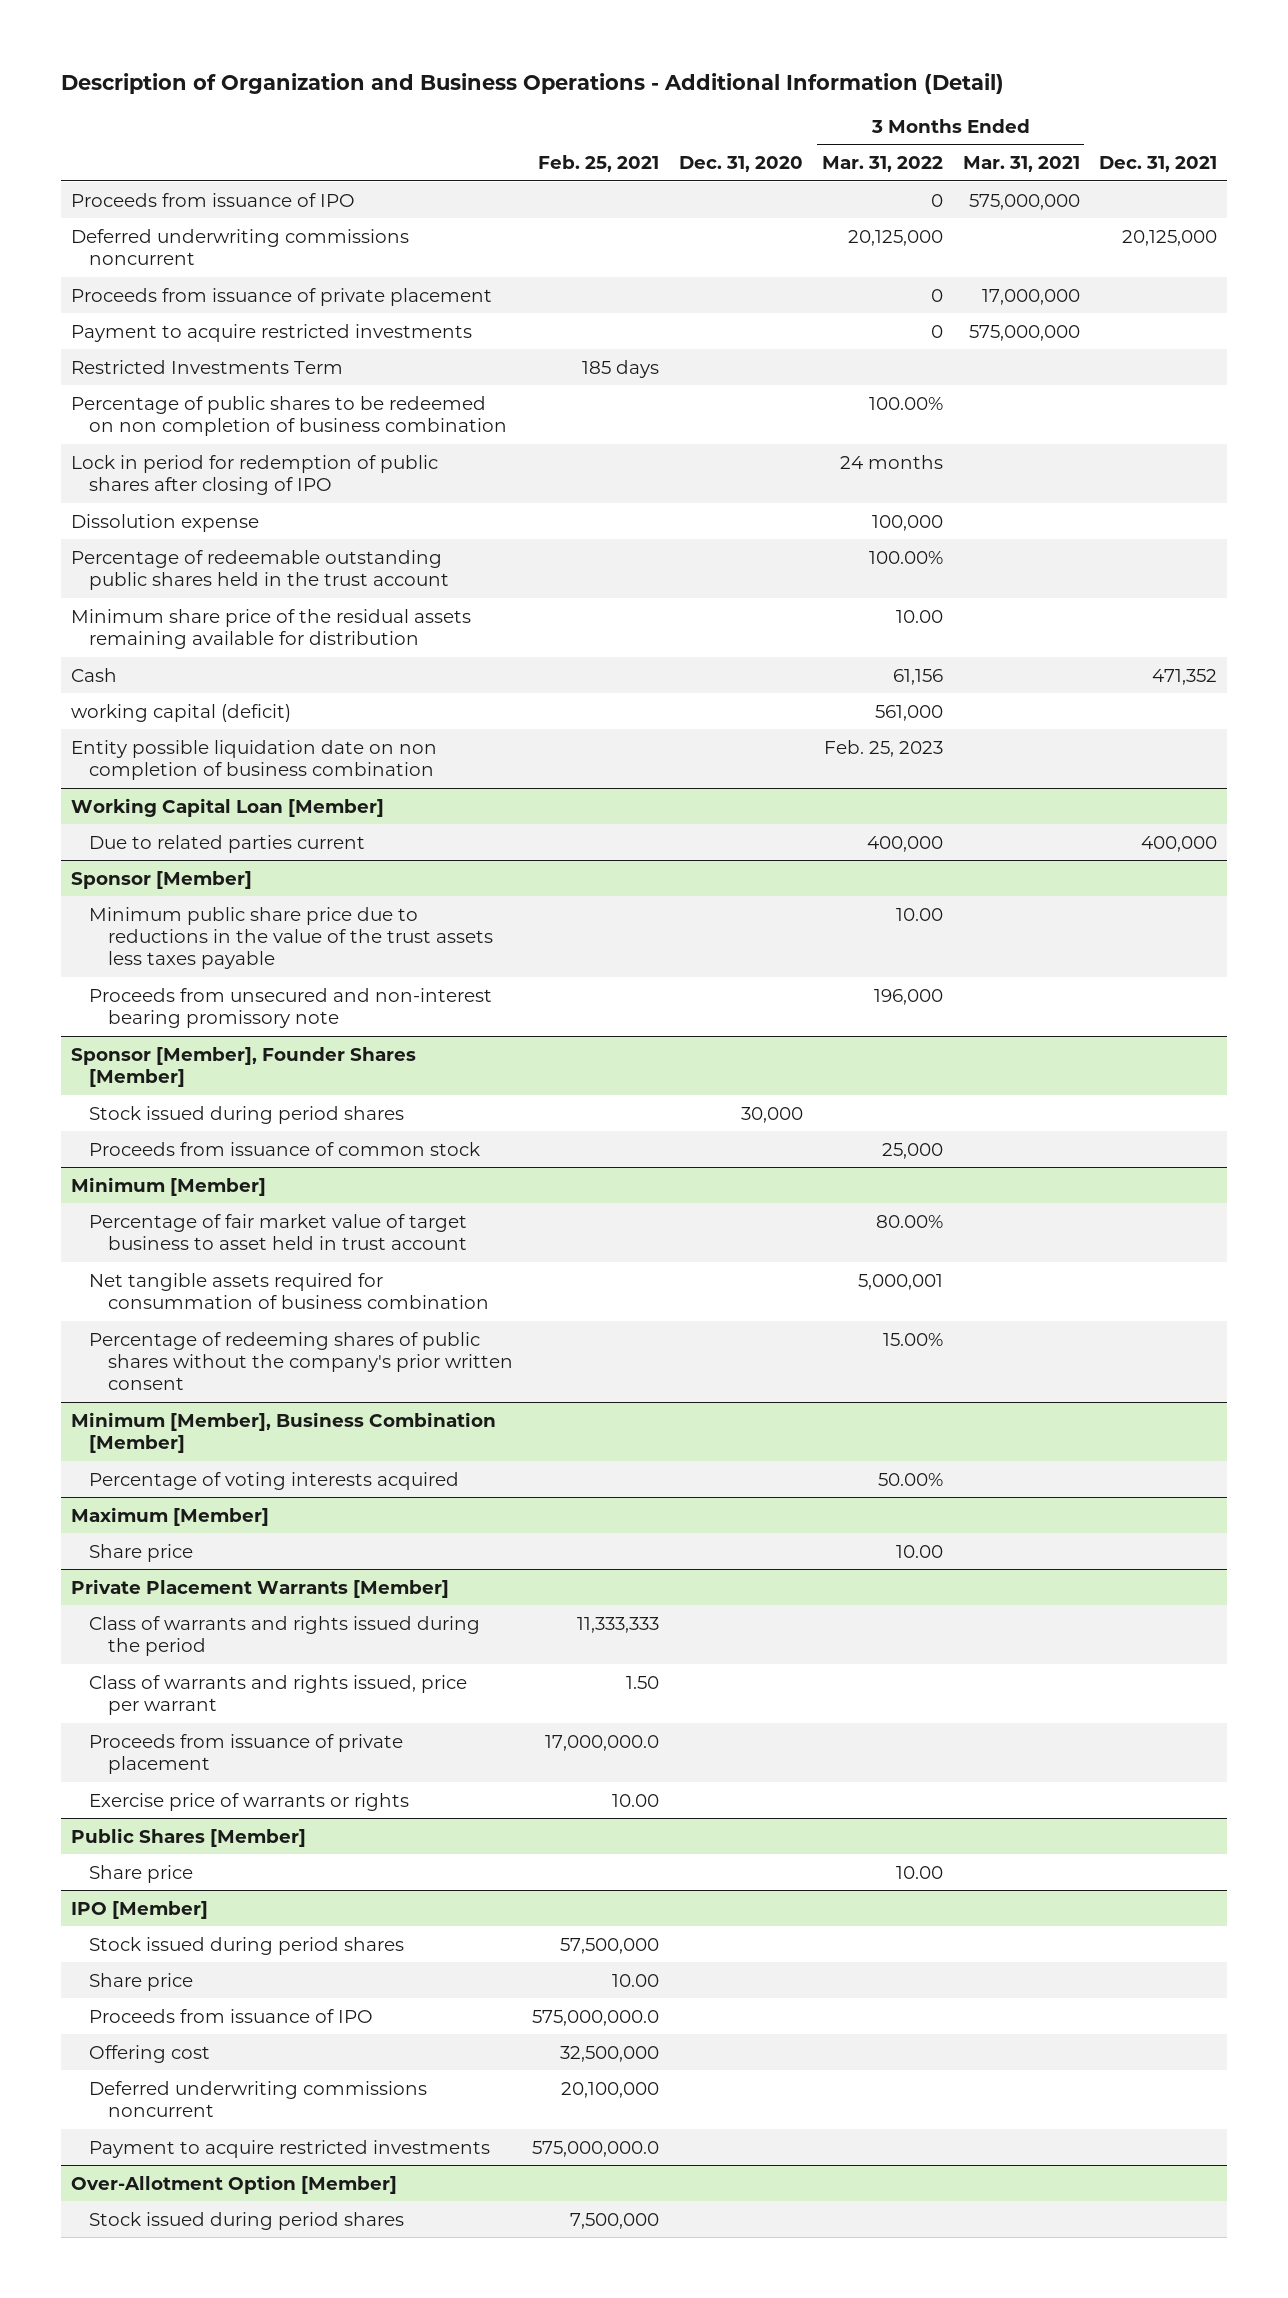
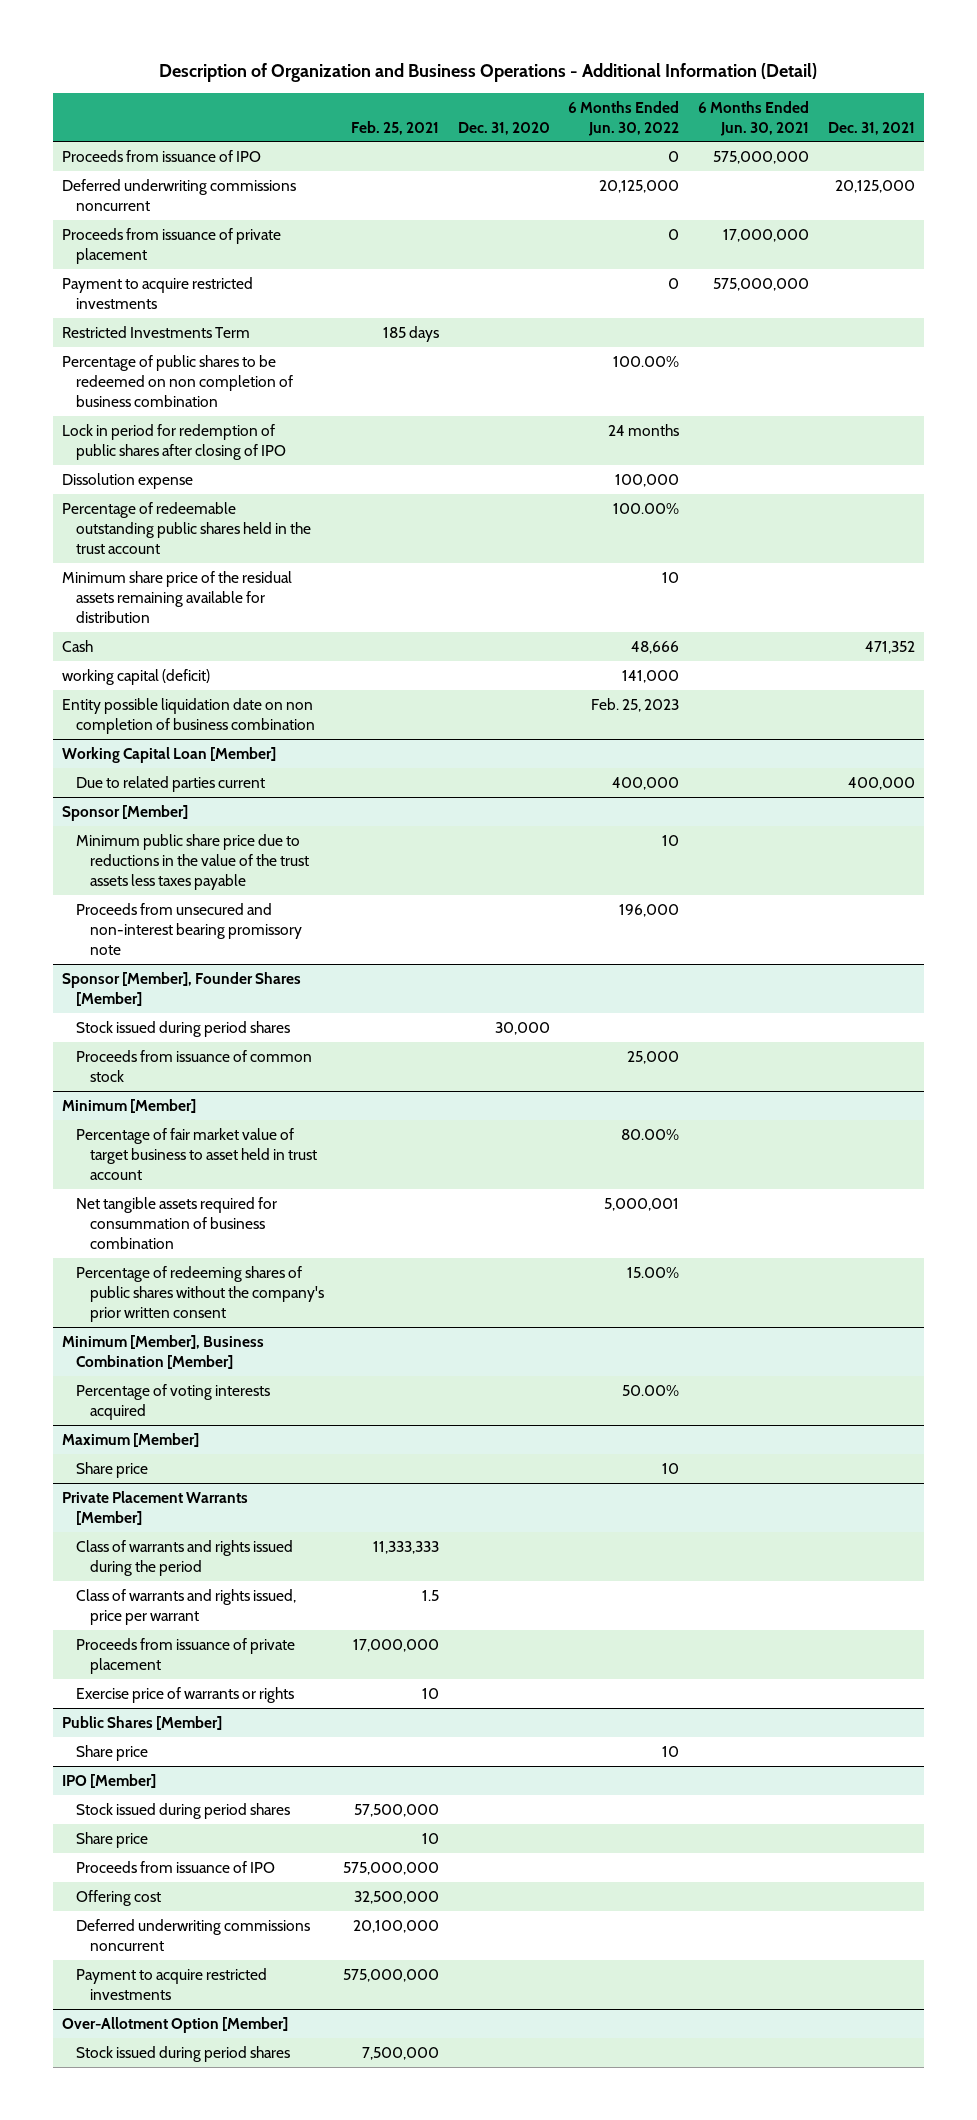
- | Feb. 25, 2021 | Dec. 31, 2020 | 3 Months Ended Mar. 31, 2022 | 3 Months Ended Mar. 31, 2021 | Dec. 31, 2021
+ | Feb. 25, 2021 | Dec. 31, 2020 | 6 Months Ended Jun. 30, 2022 | 6 Months Ended Jun. 30, 2021 | Dec. 31, 2021
@ Private Placement Warrants [Member]
- Class of warrants and rights issued, price per warrant | 1.50 | | | |
- Proceeds from issuance of private placement | 17,000,000.0 | | | |
- Exercise price of warrants or rights | 10.00 | | | |
+ Class of warrants and rights issued, price per warrant | 1.5 | | | |
+ Proceeds from issuance of private placement | 17,000,000 | | | |
+ Exercise price of warrants or rights | 10 | | | |
@ IPO [Member]
- Share price | 10.00 | | | |
- Proceeds from issuance of IPO | 575,000,000.0 | | | |
+ Share price | 10 | | | |
+ Proceeds from issuance of IPO | 575,000,000 | | | |
- Payment to acquire restricted investments | 575,000,000.0 | | | |
+ Payment to acquire restricted investments | 575,000,000 | | | |

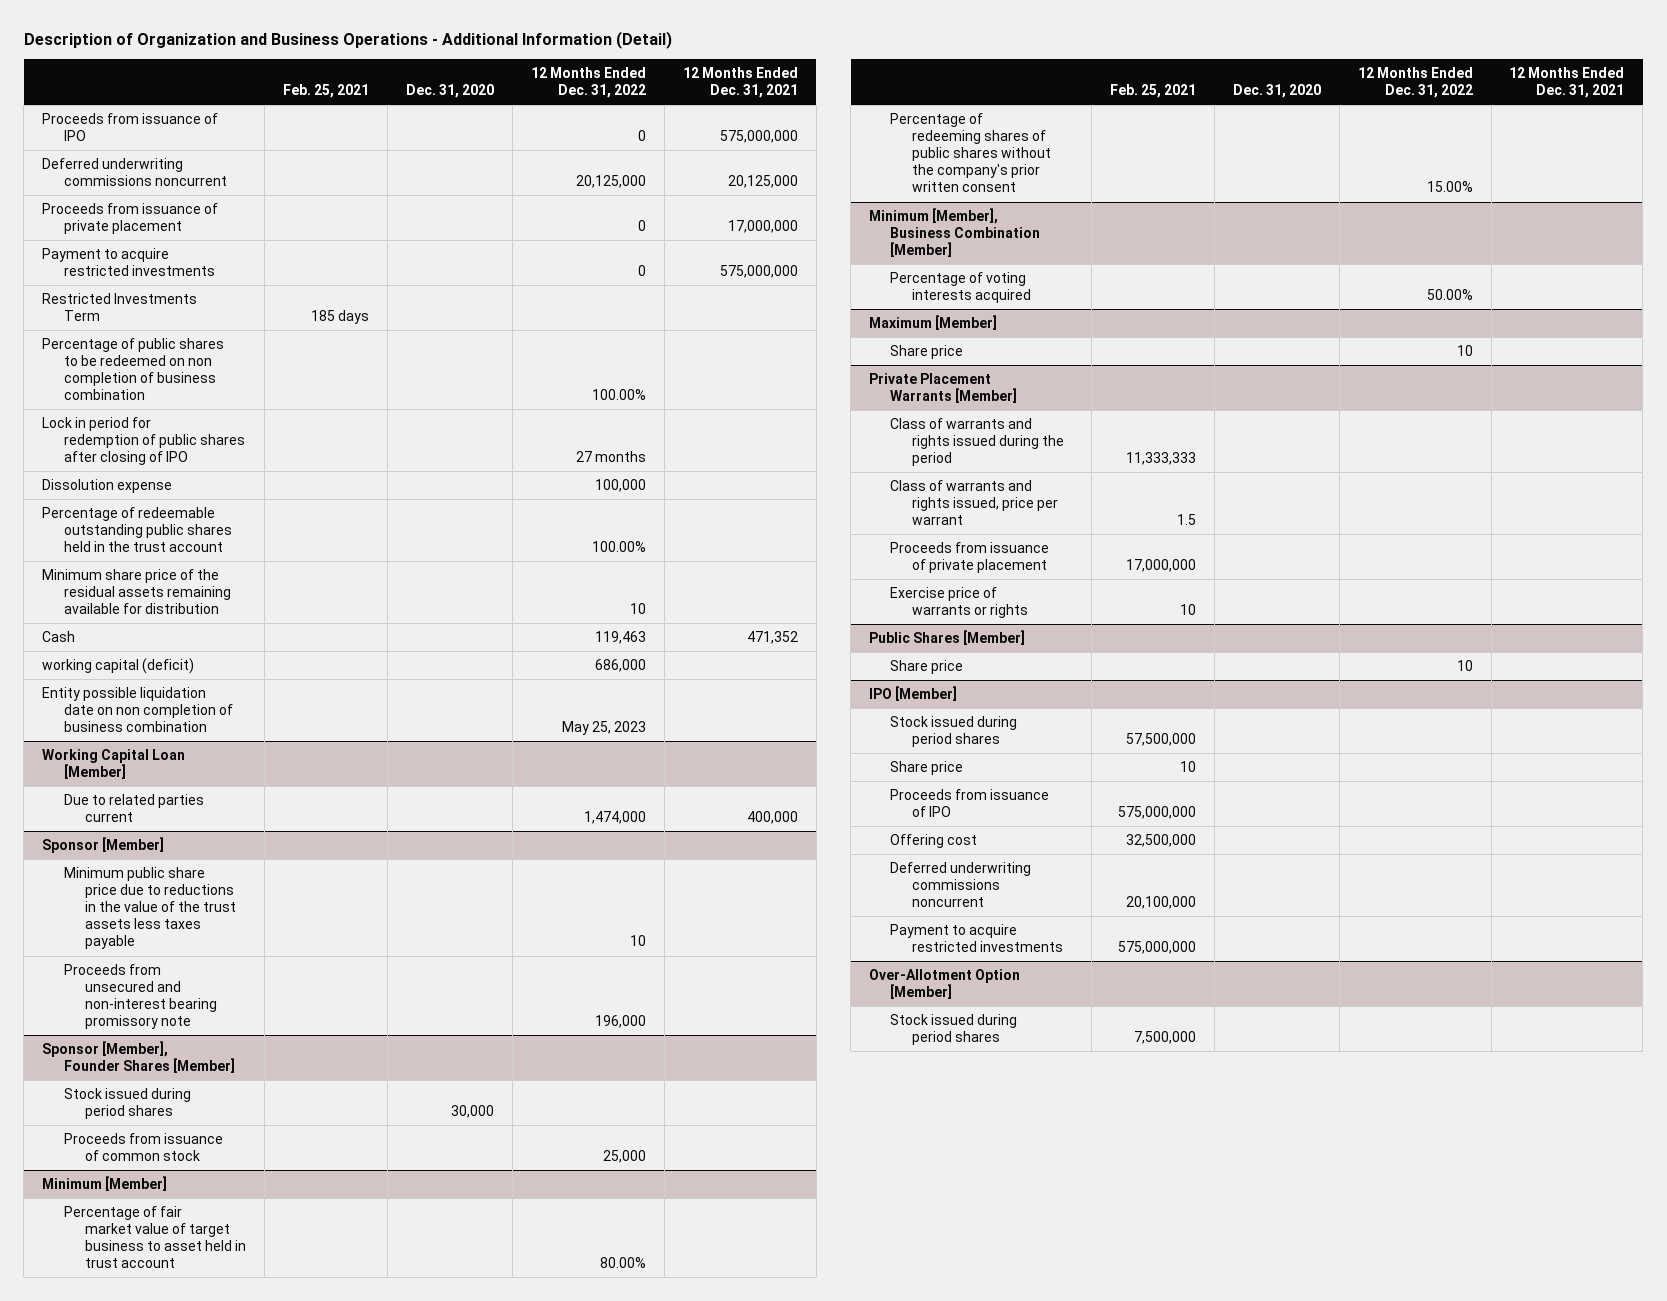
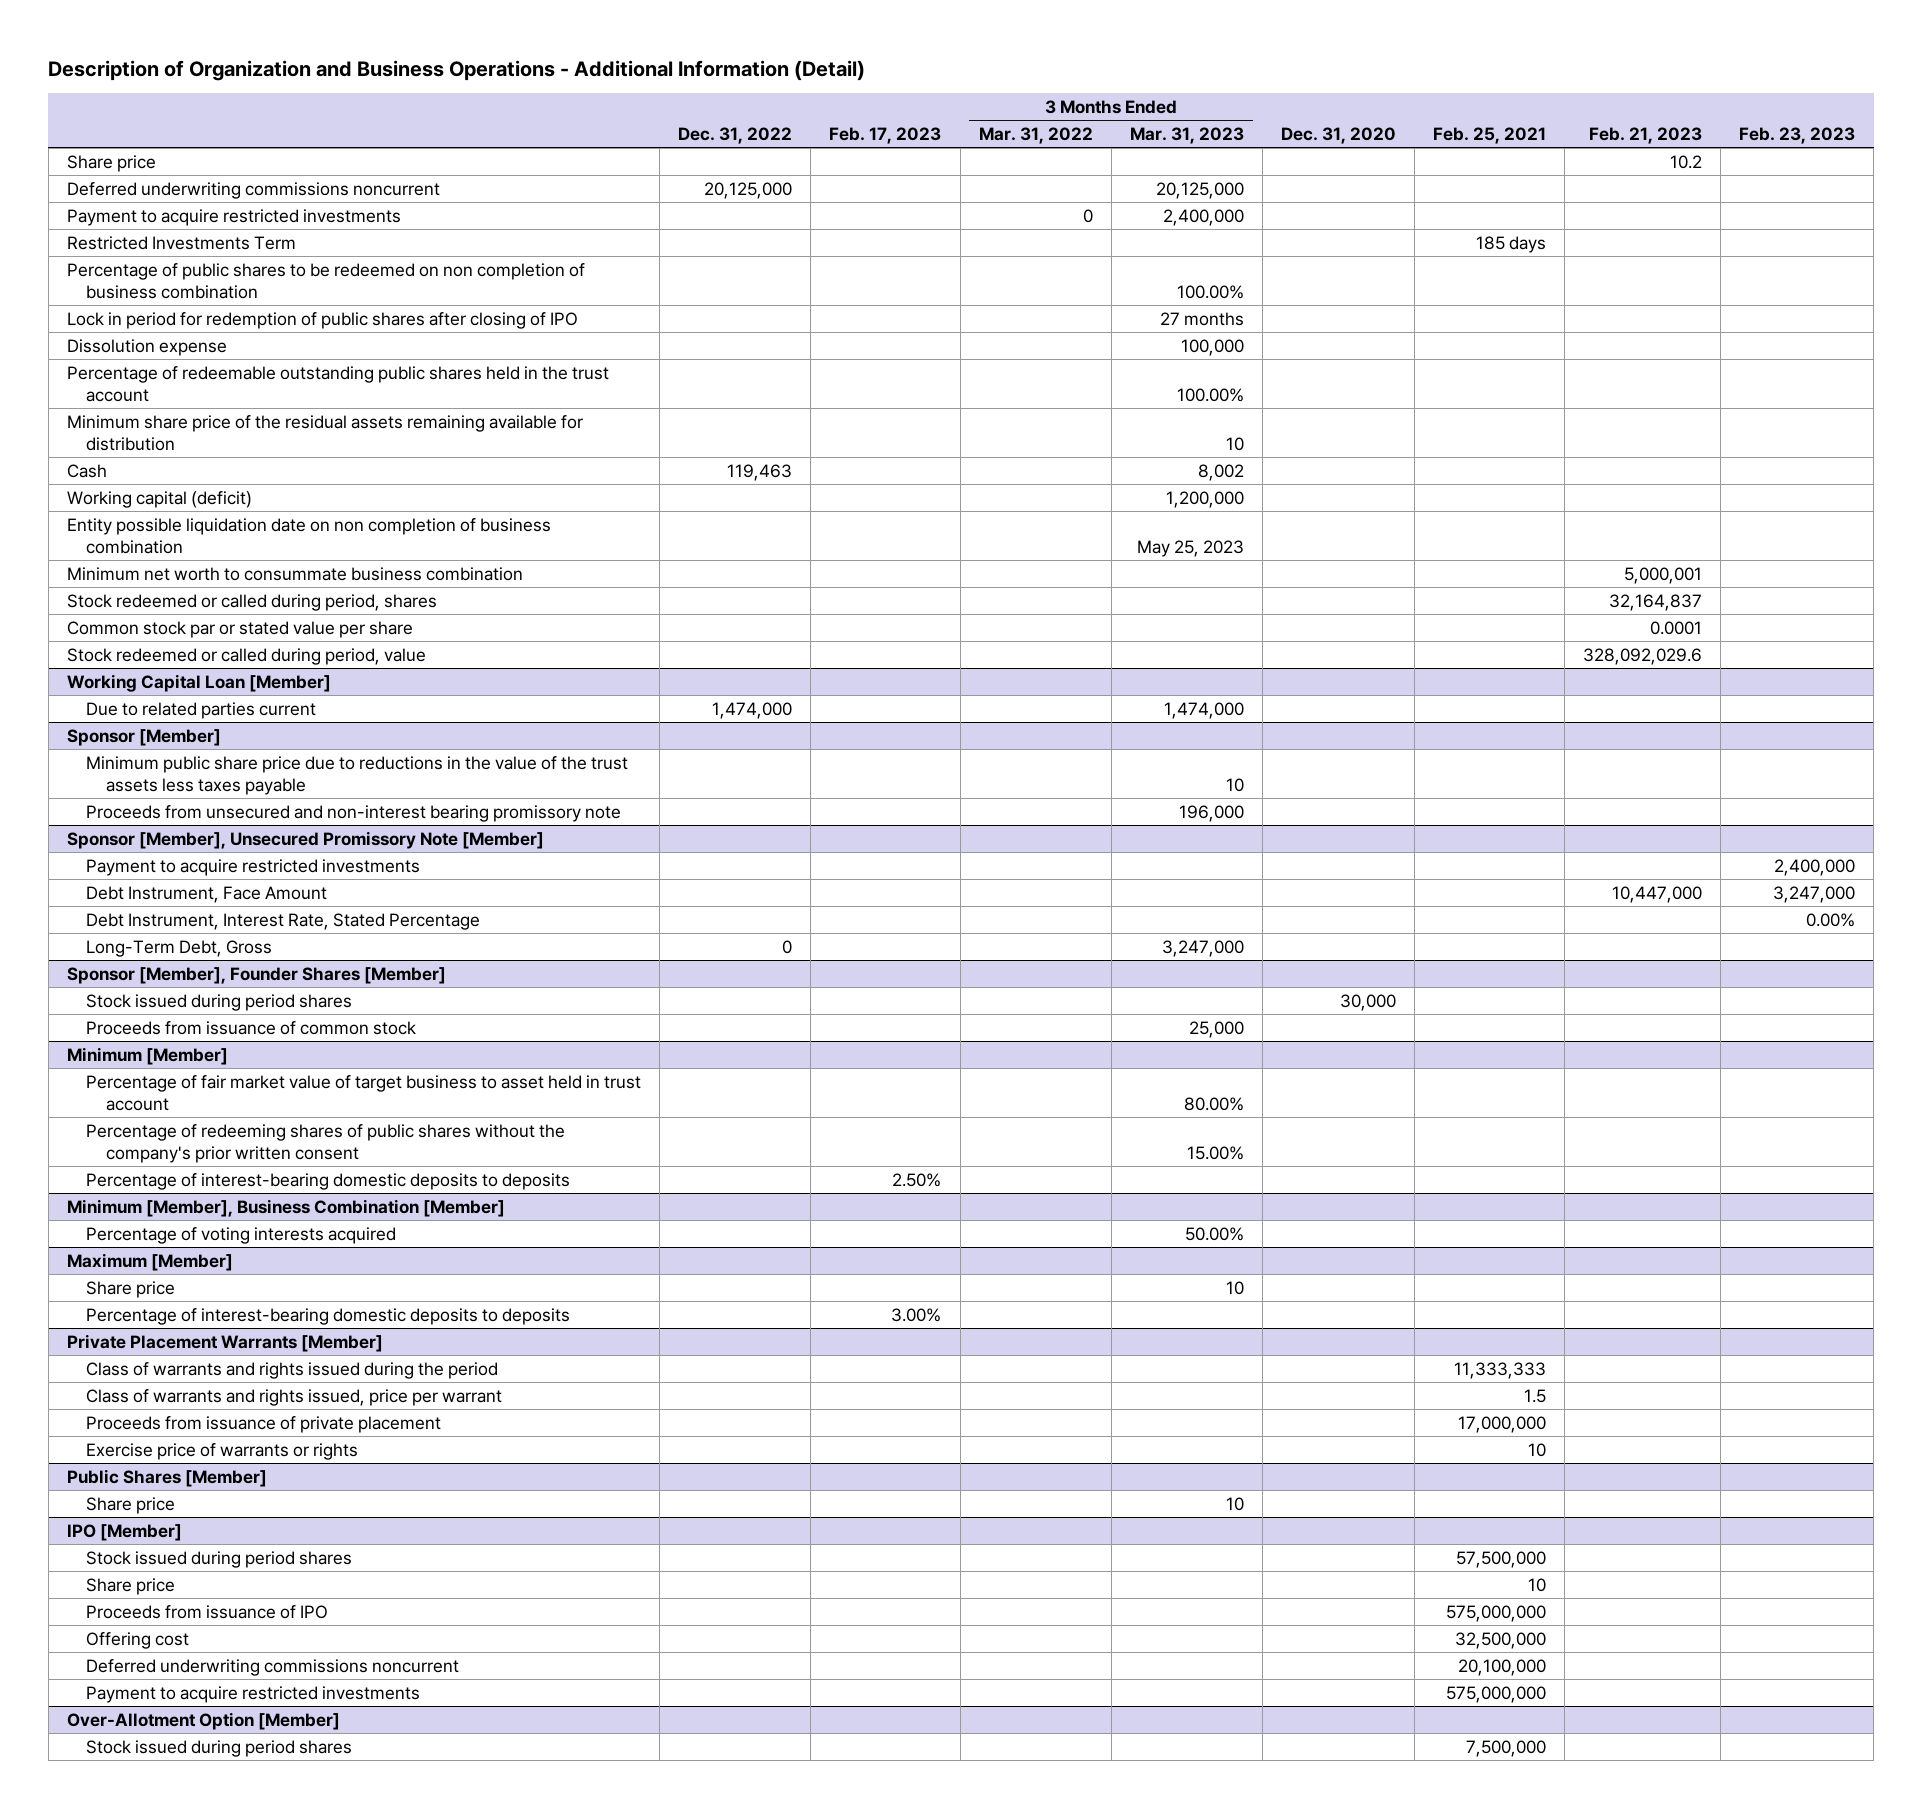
- | Feb. 25, 2021 | Dec. 31, 2020 | 12 Months Ended Dec. 31, 2022 | 12 Months Ended Dec. 31, 2021
+ | Dec. 31, 2022 | Feb. 17, 2023 | 3 Months Ended Mar. 31, 2022 | 3 Months Ended Mar. 31, 2023 | Dec. 31, 2020 | Feb. 25, 2021 | Feb. 21, 2023 | Feb. 23, 2023
- Proceeds from issuance of IPO | | | 0 | 575,000,000
+ Share price | | | | | | | 10.2 |
- Proceeds from issuance of private placement | | | 0 | 17,000,000
- working capital (deficit) | | | 686,000 |
+ Working capital (deficit) | | | | 1,200,000 | | | |
+ Minimum net worth to consummate business combination | | | | | | | 5,000,001 |
+ Stock redeemed or called during period, shares | | | | | | | 32,164,837 |
+ Common stock par or stated value per share | | | | | | | 0.0001 |
+ Stock redeemed or called during period, value | | | | | | | 328,092,029.6 |
+ Sponsor [Member], Unsecured Promissory Note [Member]
+ Payment to acquire restricted investments | | | | | | | | 2,400,000
+ Debt Instrument, Face Amount | | | | | | | 10,447,000 | 3,247,000
+ Debt Instrument, Interest Rate, Stated Percentage | | | | | | | | 0.00%
+ Long-Term Debt, Gross | 0 | | | 3,247,000 | | | |
@ Minimum [Member]
+ Percentage of interest-bearing domestic deposits to deposits | | 2.50% | | | | | |
@ Maximum [Member]
+ Percentage of interest-bearing domestic deposits to deposits | | 3.00% | | | | | |

